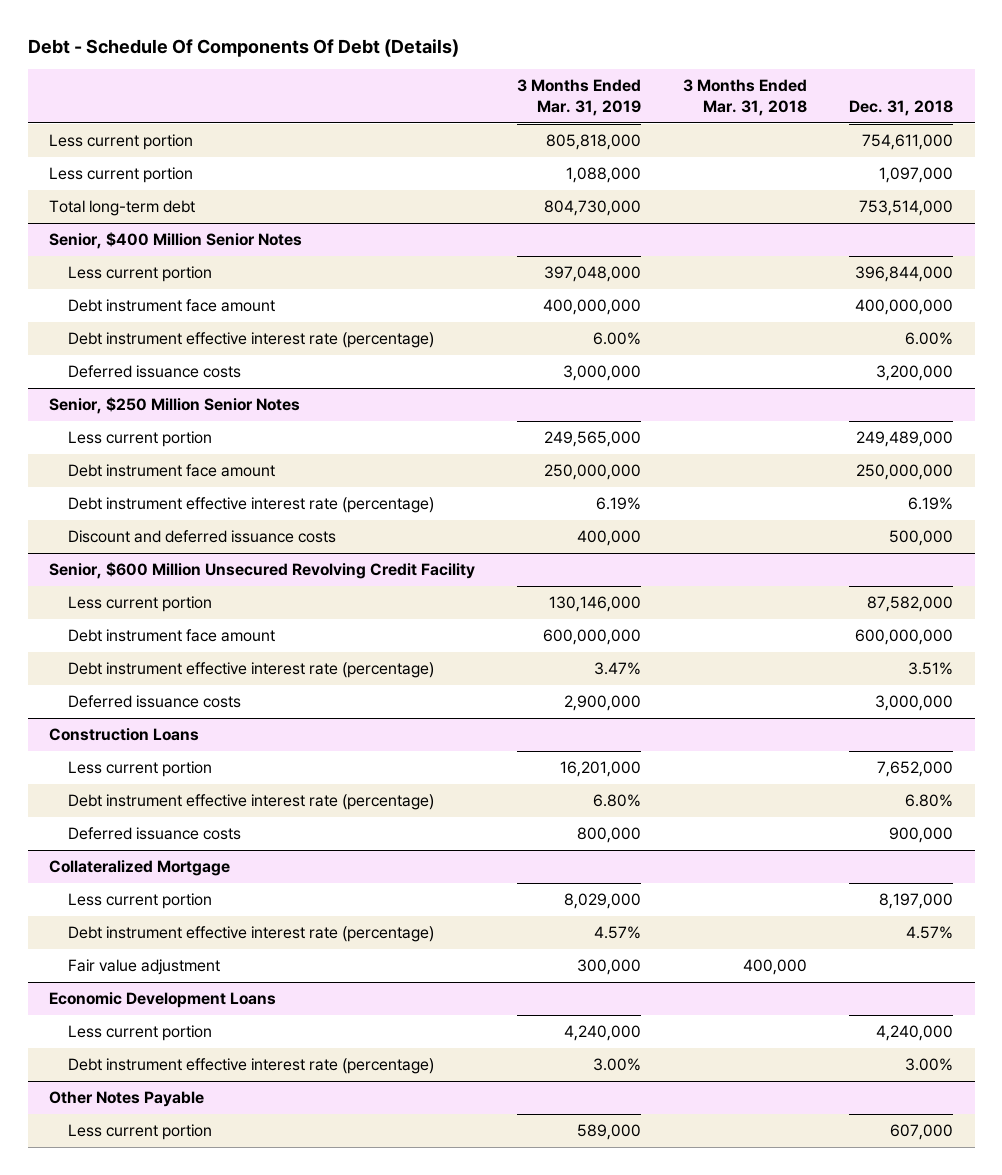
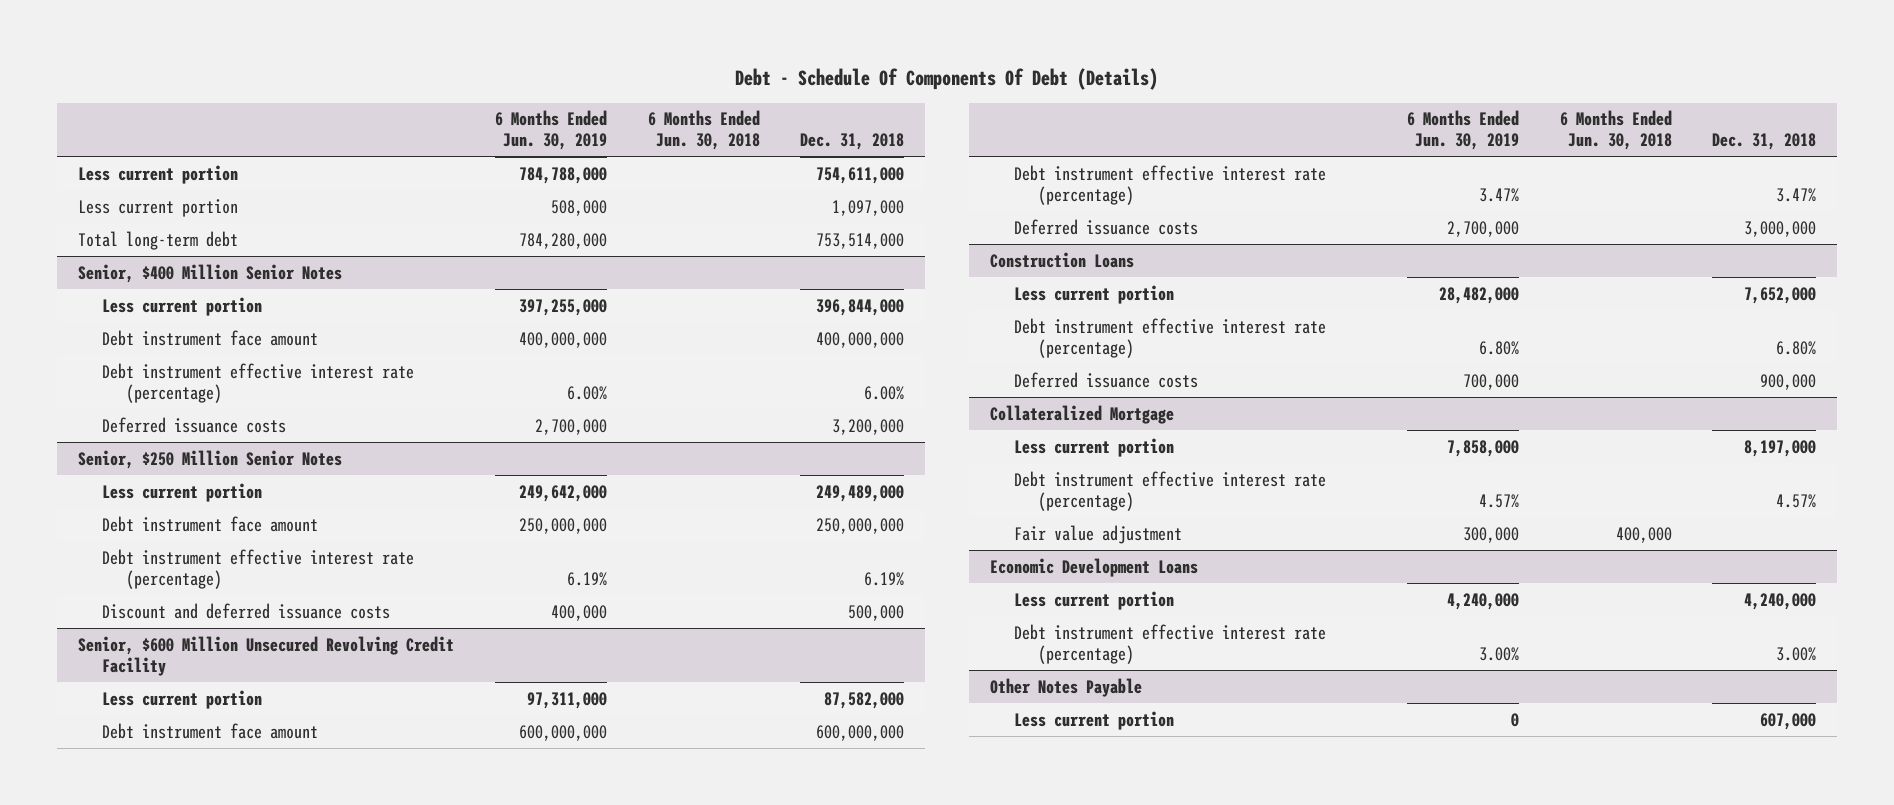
- | 3 Months Ended Mar. 31, 2019 | 3 Months Ended Mar. 31, 2018 | Dec. 31, 2018
+ | 6 Months Ended Jun. 30, 2019 | 6 Months Ended Jun. 30, 2018 | Dec. 31, 2018
@ Senior, $600 Million Unsecured Revolving Credit Facility
- Debt instrument effective interest rate (percentage) | 3.47% | | 3.51%
+ Debt instrument effective interest rate (percentage) | 3.47% | | 3.47%

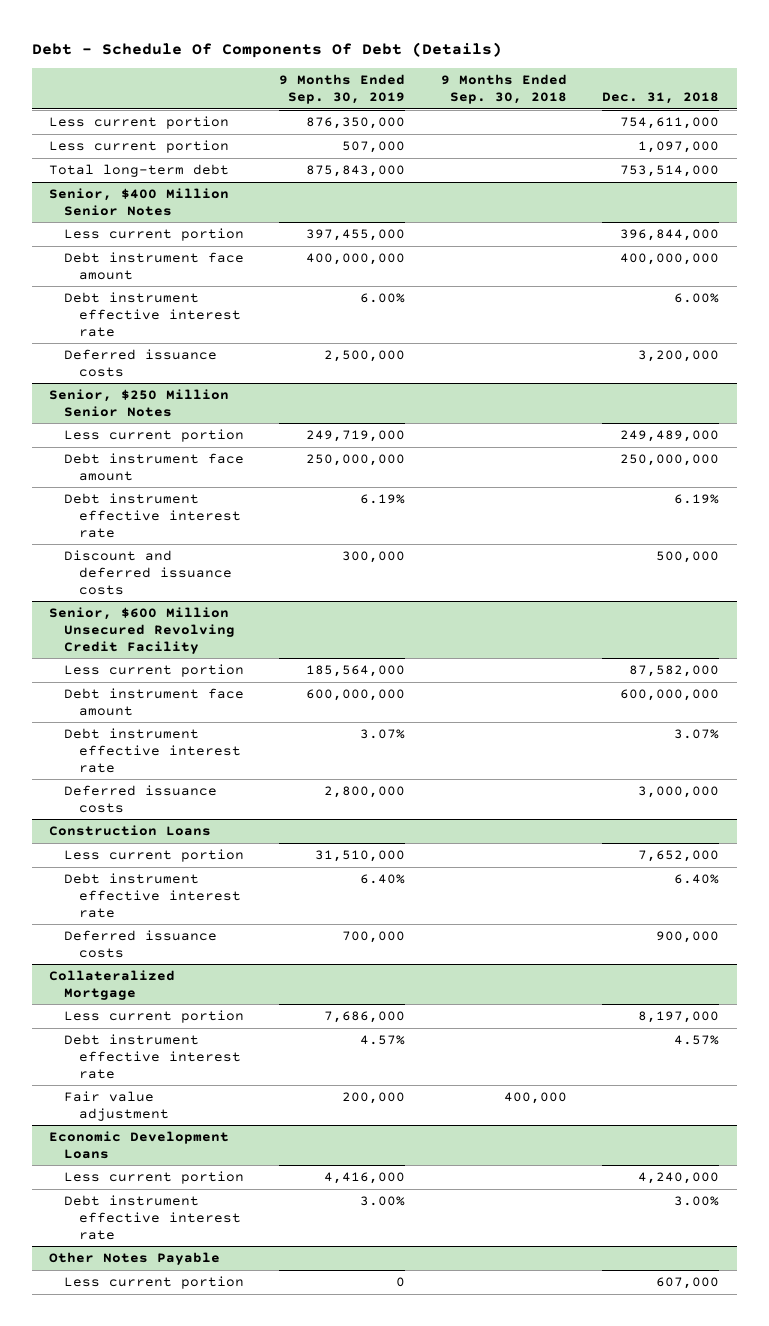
- | 6 Months Ended Jun. 30, 2019 | 6 Months Ended Jun. 30, 2018 | Dec. 31, 2018
+ | 9 Months Ended Sep. 30, 2019 | 9 Months Ended Sep. 30, 2018 | Dec. 31, 2018
@ Senior, $400 Million Senior Notes
- Debt instrument effective interest rate (percentage) | 6.00% | | 6.00%
+ Debt instrument effective interest rate | 6.00% | | 6.00%
@ Senior, $250 Million Senior Notes
- Debt instrument effective interest rate (percentage) | 6.19% | | 6.19%
+ Debt instrument effective interest rate | 6.19% | | 6.19%
@ Senior, $600 Million Unsecured Revolving Credit Facility
- Debt instrument effective interest rate (percentage) | 3.47% | | 3.47%
+ Debt instrument effective interest rate | 3.07% | | 3.07%
@ Construction Loans
- Debt instrument effective interest rate (percentage) | 6.80% | | 6.80%
+ Debt instrument effective interest rate | 6.40% | | 6.40%
@ Collateralized Mortgage
- Debt instrument effective interest rate (percentage) | 4.57% | | 4.57%
+ Debt instrument effective interest rate | 4.57% | | 4.57%
@ Economic Development Loans
- Debt instrument effective interest rate (percentage) | 3.00% | | 3.00%
+ Debt instrument effective interest rate | 3.00% | | 3.00%

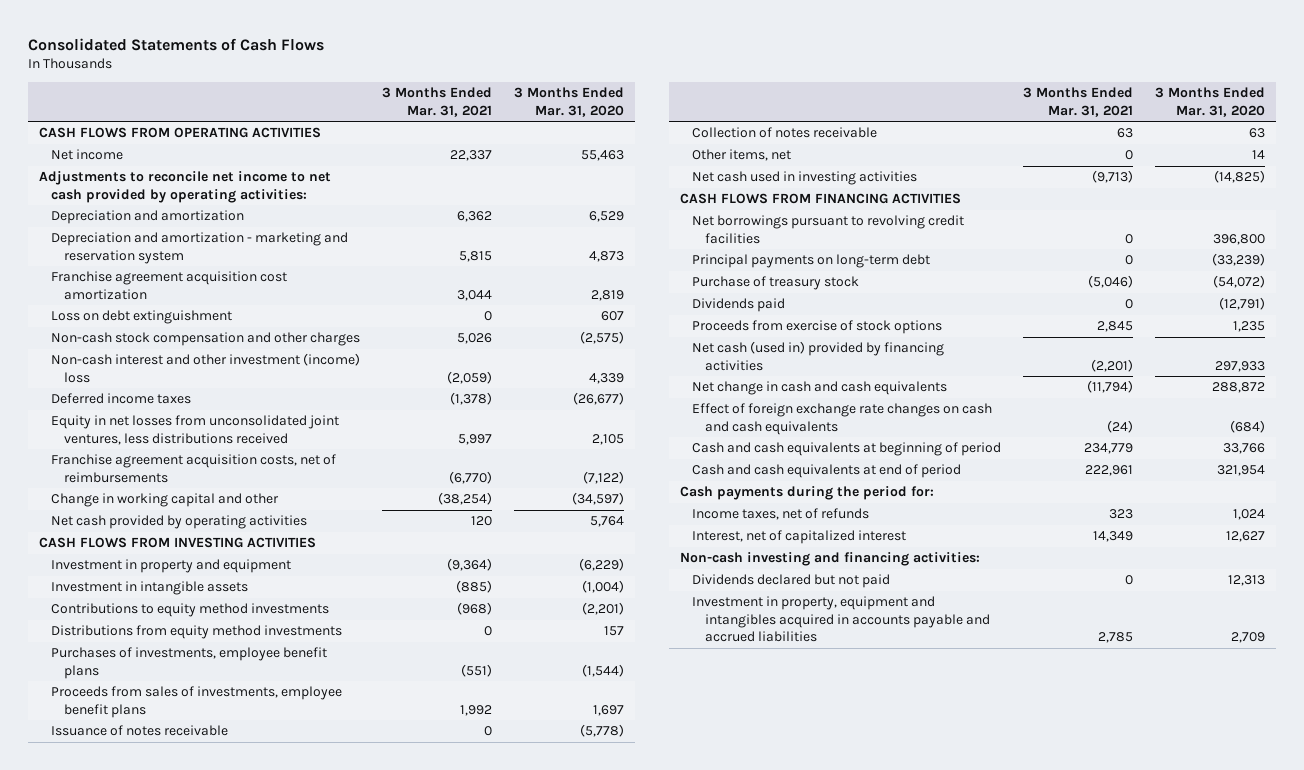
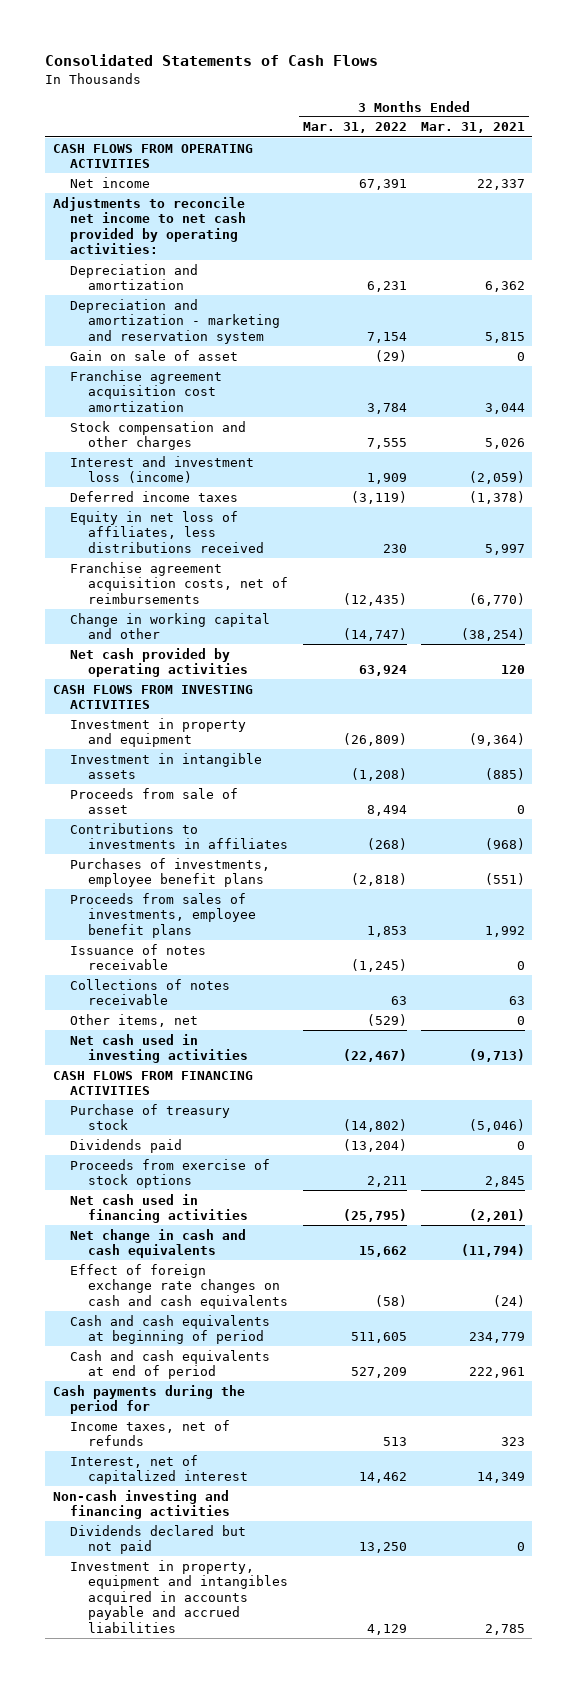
- | 3 Months Ended Mar. 31, 2021 | 3 Months Ended Mar. 31, 2020
+ | 3 Months Ended Mar. 31, 2022 | 3 Months Ended Mar. 31, 2021
+ Gain on sale of asset | (29) | 0
- Loss on debt extinguishment | 0 | 607
- Non-cash stock compensation and other charges | 5,026 | (2,575)
- Non-cash interest and other investment (income) loss | (2,059) | 4,339
+ Stock compensation and other charges | 7,555 | 5,026
+ Interest and investment loss (income) | 1,909 | (2,059)
- Equity in net losses from unconsolidated joint ventures, less distributions received | 5,997 | 2,105
+ Equity in net loss of affiliates, less distributions received | 230 | 5,997
- Contributions to equity method investments | (968) | (2,201)
- Distributions from equity method investments | 0 | 157
+ Proceeds from sale of asset | 8,494 | 0
+ Contributions to investments in affiliates | (268) | (968)
- Collection of notes receivable | 63 | 63
+ Collections of notes receivable | 63 | 63
- Net borrowings pursuant to revolving credit facilities | 0 | 396,800
- Principal payments on long-term debt | 0 | (33,239)
- Net cash (used in) provided by financing activities | (2,201) | 297,933
+ Net cash used in financing activities | (25,795) | (2,201)
- Cash payments during the period for:
+ Cash payments during the period for
- Non-cash investing and financing activities:
+ Non-cash investing and financing activities

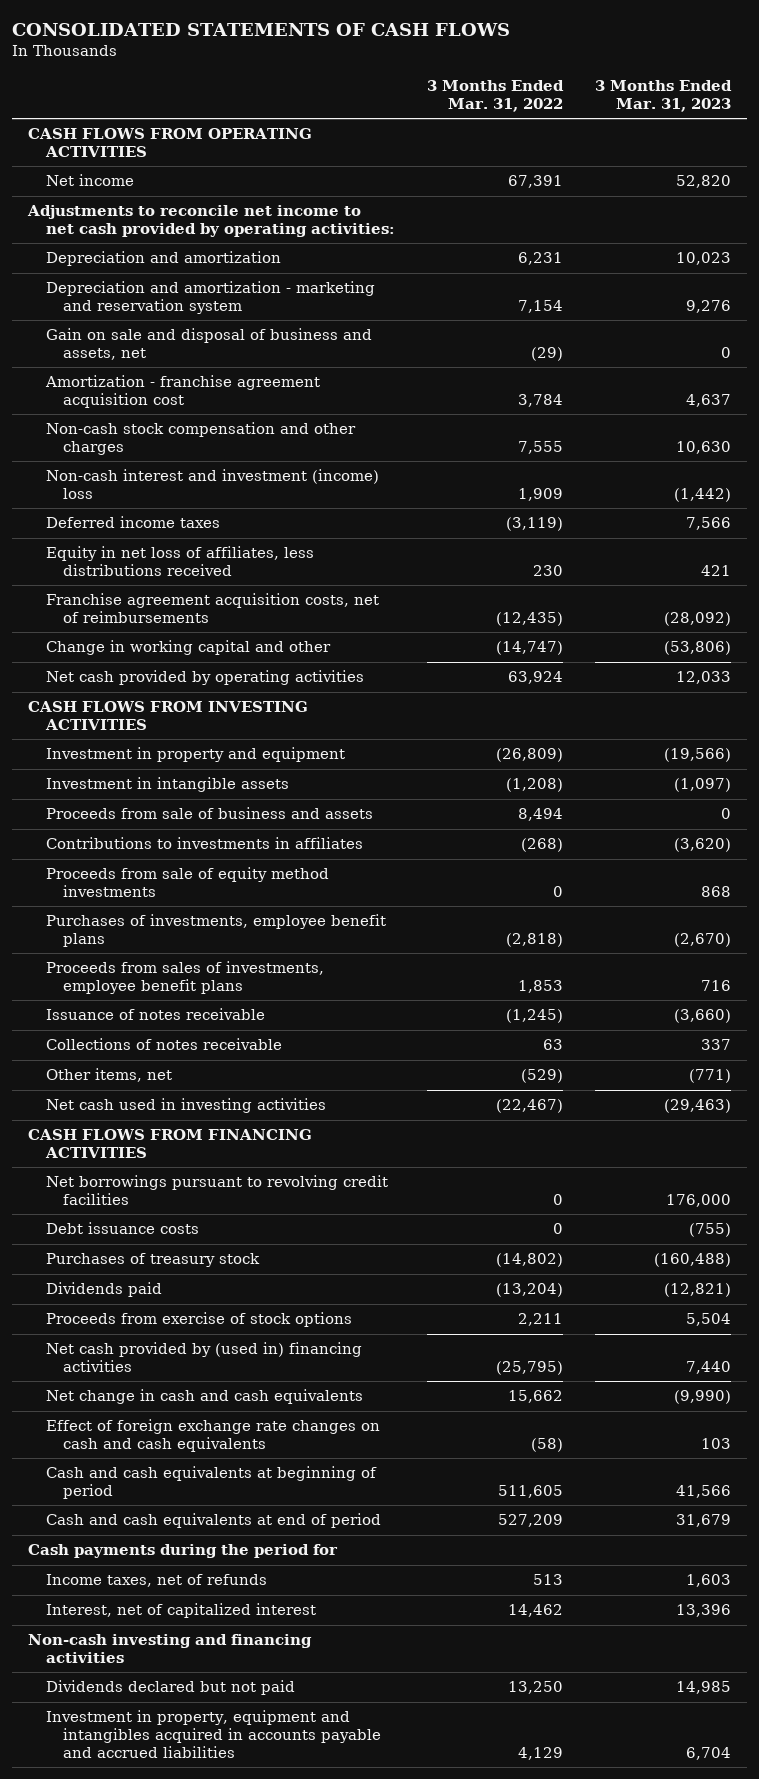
- Consolidated Statements of Cash Flows
+ CONSOLIDATED STATEMENTS OF CASH FLOWS
- | 3 Months Ended Mar. 31, 2022 | 3 Months Ended Mar. 31, 2021
+ | 3 Months Ended Mar. 31, 2022 | 3 Months Ended Mar. 31, 2023
- Gain on sale of asset | (29) | 0
- Franchise agreement acquisition cost amortization | 3,784 | 3,044
- Stock compensation and other charges | 7,555 | 5,026
- Interest and investment loss (income) | 1,909 | (2,059)
+ Gain on sale and disposal of business and assets, net | (29) | 0
+ Amortization - franchise agreement acquisition cost | 3,784 | 4,637
+ Non-cash stock compensation and other charges | 7,555 | 10,630
+ Non-cash interest and investment (income) loss | 1,909 | (1,442)
- Proceeds from sale of asset | 8,494 | 0
+ Proceeds from sale of business and assets | 8,494 | 0
+ Proceeds from sale of equity method investments | 0 | 868
- Purchase of treasury stock | (14,802) | (5,046)
+ Net borrowings pursuant to revolving credit facilities | 0 | 176,000
+ Debt issuance costs | 0 | (755)
+ Purchases of treasury stock | (14,802) | (160,488)
- Net cash used in financing activities | (25,795) | (2,201)
+ Net cash provided by (used in) financing activities | (25,795) | 7,440

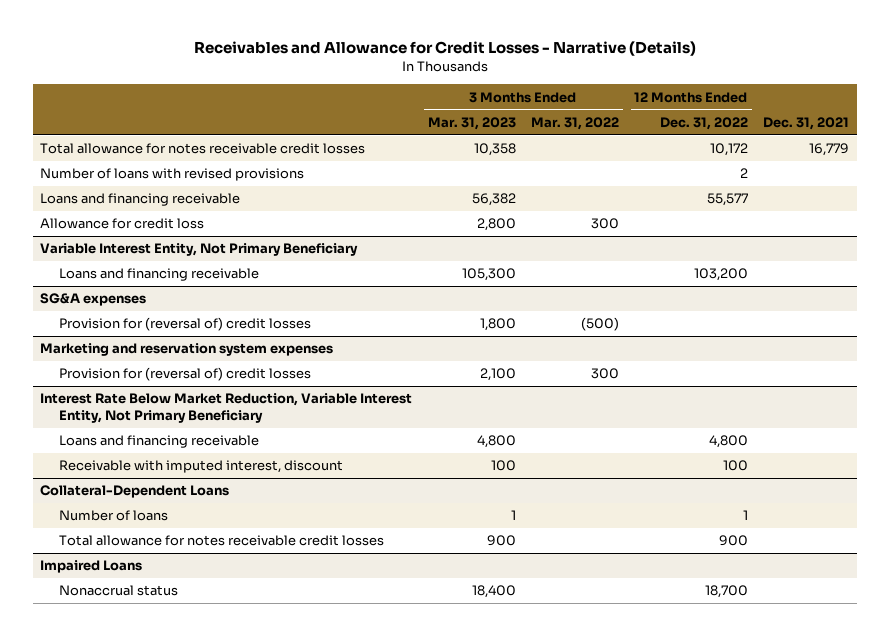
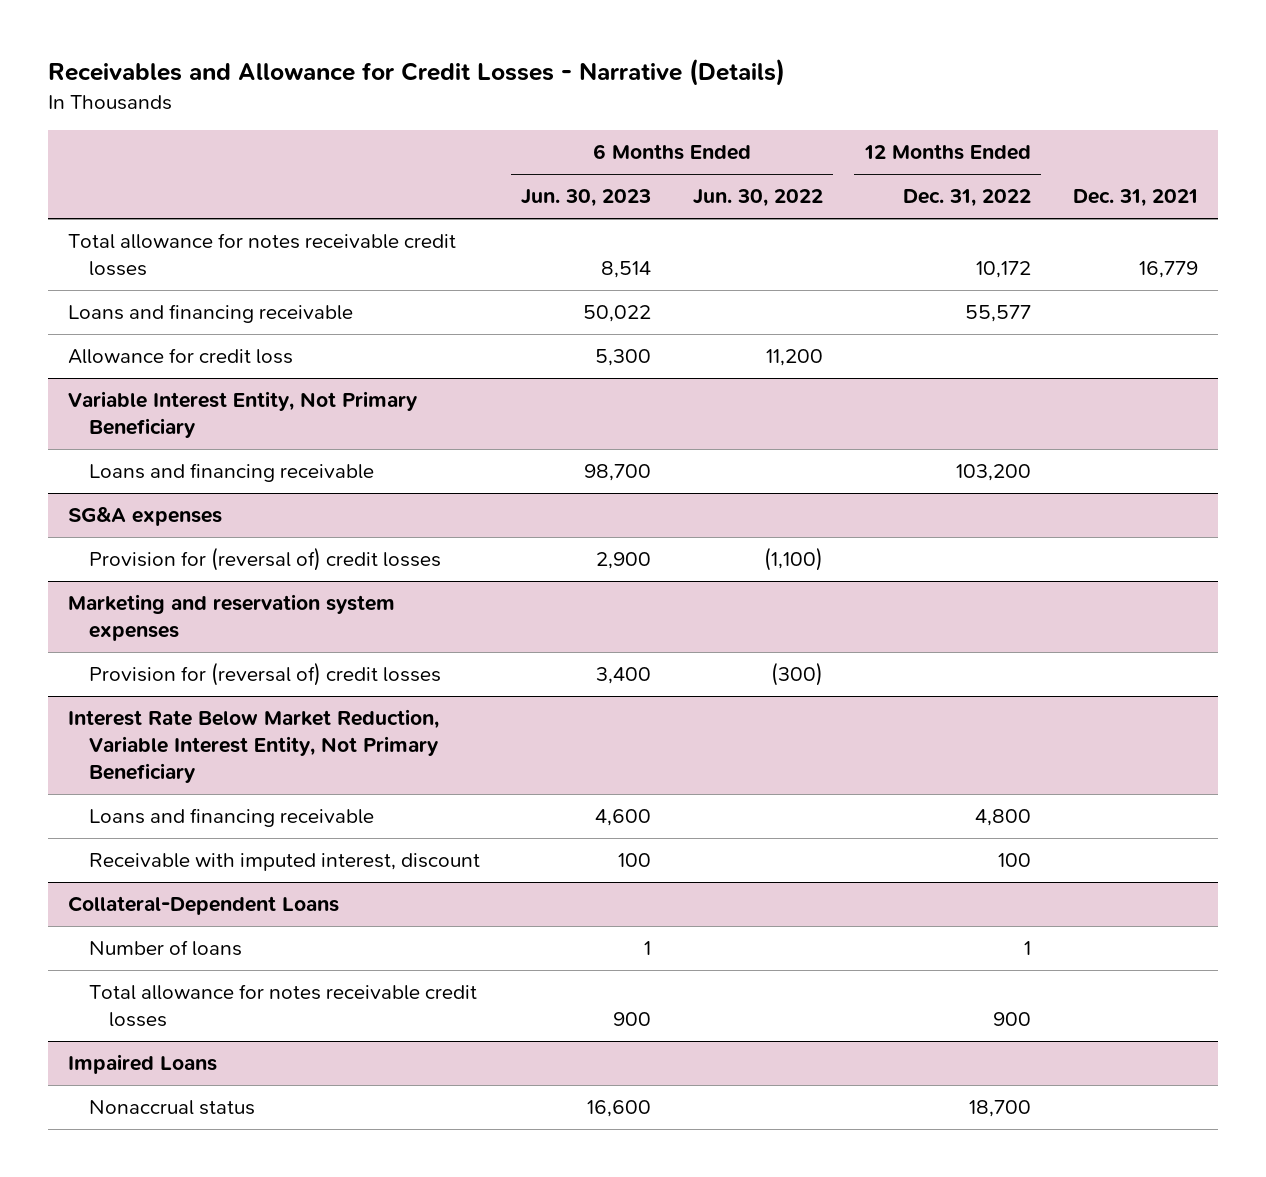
- | 3 Months Ended Mar. 31, 2023 | 3 Months Ended Mar. 31, 2022 | 12 Months Ended Dec. 31, 2022 | Dec. 31, 2021
+ | 6 Months Ended Jun. 30, 2023 | 6 Months Ended Jun. 30, 2022 | 12 Months Ended Dec. 31, 2022 | Dec. 31, 2021
- Number of loans with revised provisions | | | 2 |

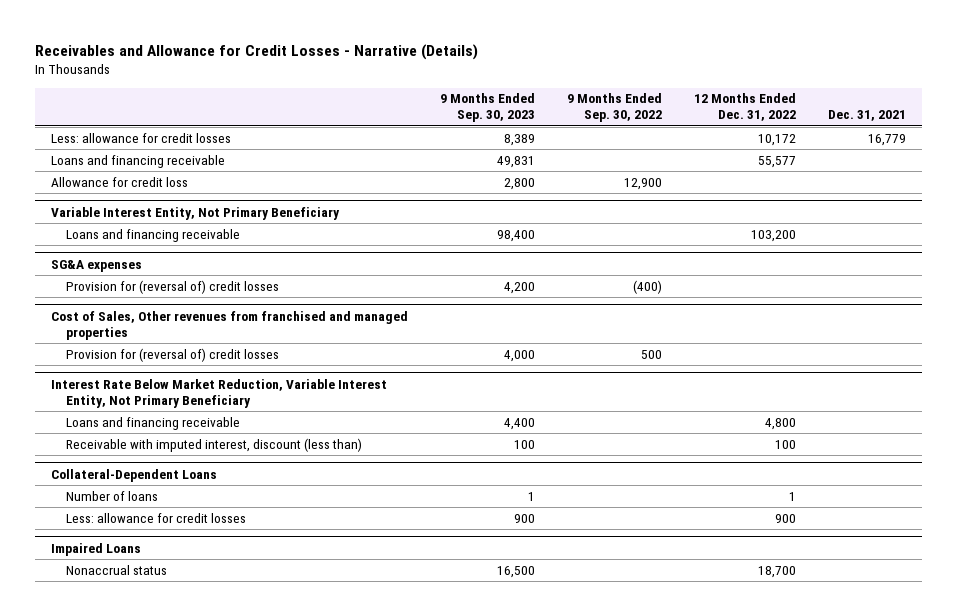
- | 6 Months Ended Jun. 30, 2023 | 6 Months Ended Jun. 30, 2022 | 12 Months Ended Dec. 31, 2022 | Dec. 31, 2021
+ | 9 Months Ended Sep. 30, 2023 | 9 Months Ended Sep. 30, 2022 | 12 Months Ended Dec. 31, 2022 | Dec. 31, 2021
- Total allowance for notes receivable credit losses | 8,514 | | 10,172 | 16,779
+ Less: allowance for credit losses | 8,389 | | 10,172 | 16,779
- Marketing and reservation system expenses
+ Cost of Sales, Other revenues from franchised and managed properties
@ Interest Rate Below Market Reduction, Variable Interest Entity, Not Primary Beneficiary
- Receivable with imputed interest, discount | 100 | | 100 |
+ Receivable with imputed interest, discount (less than) | 100 | | 100 |
@ Collateral-Dependent Loans
- Total allowance for notes receivable credit losses | 900 | | 900 |
+ Less: allowance for credit losses | 900 | | 900 |

